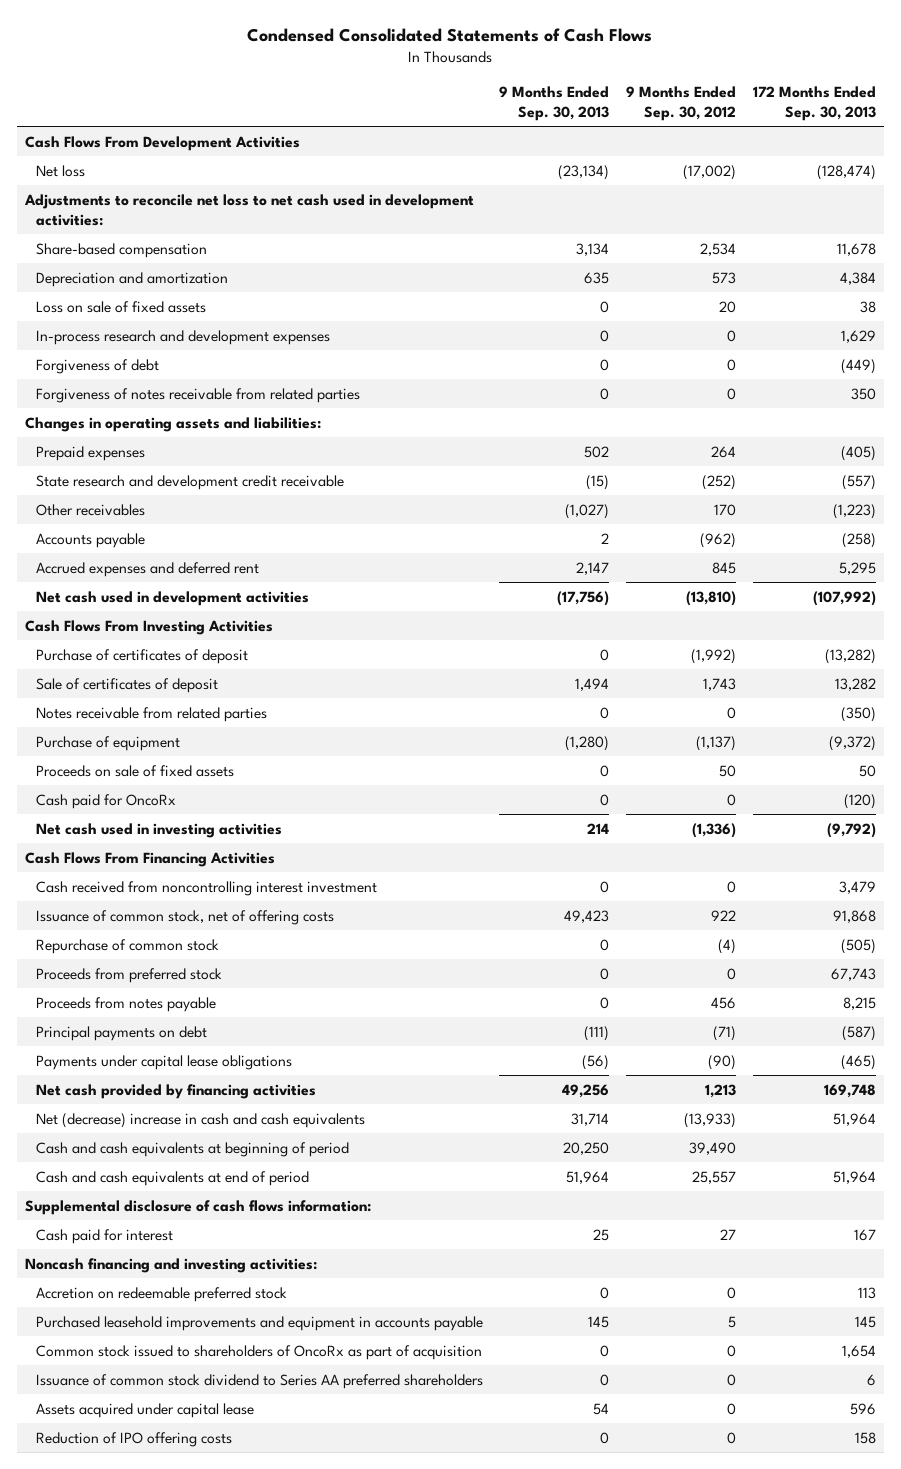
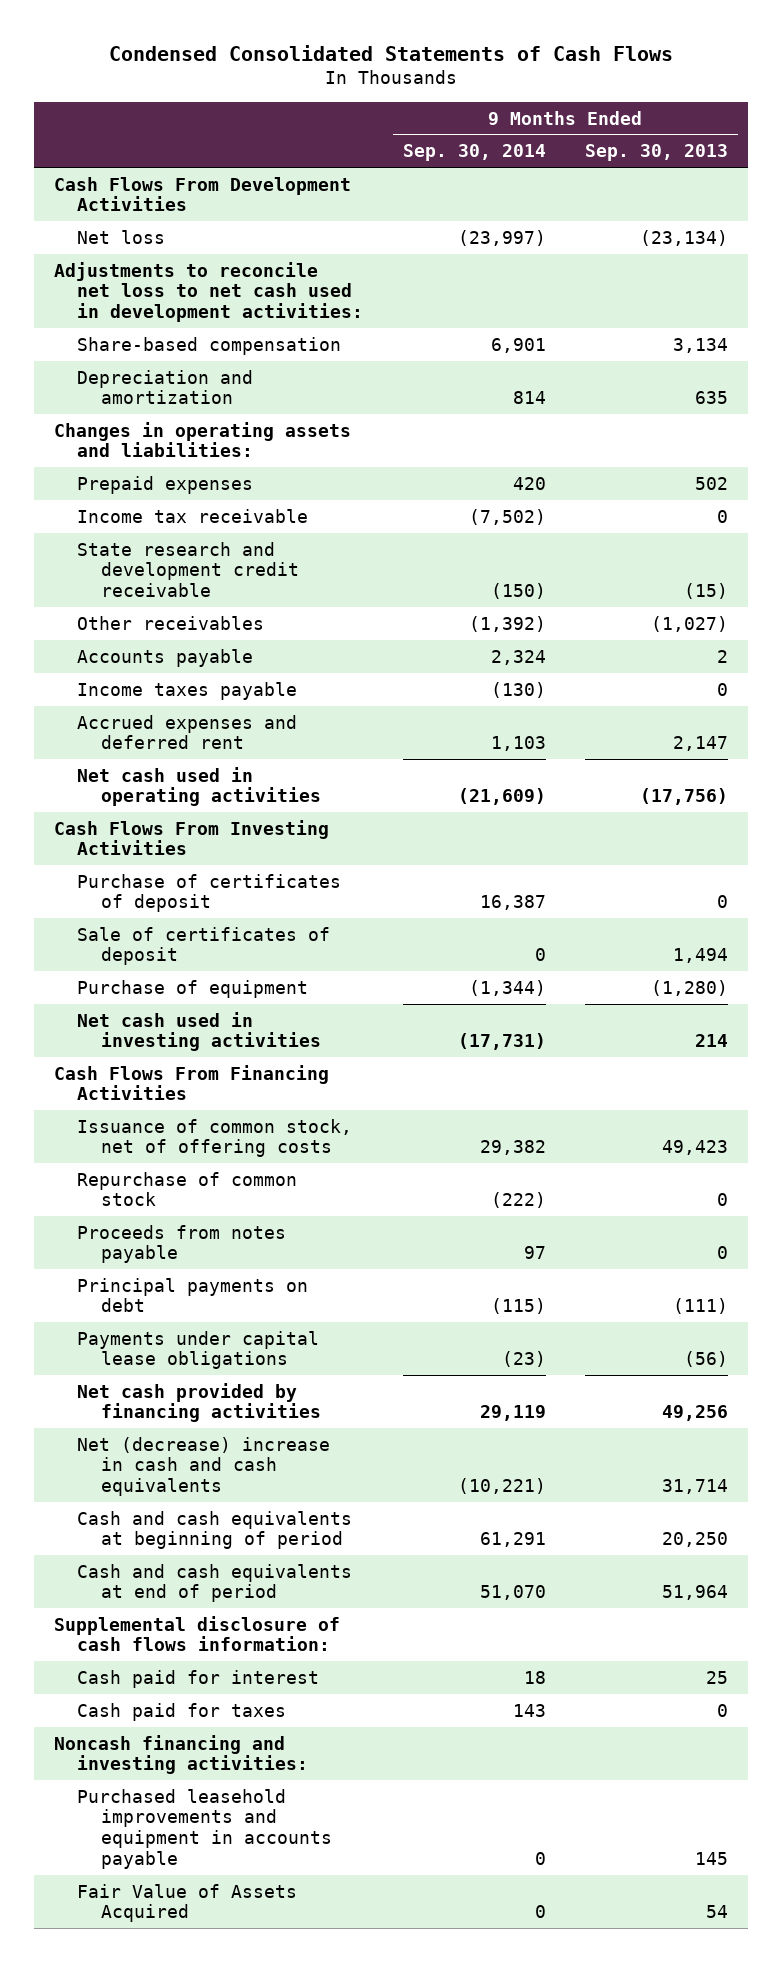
- | 9 Months Ended Sep. 30, 2013 | 9 Months Ended Sep. 30, 2012 | 172 Months Ended Sep. 30, 2013
+ | 9 Months Ended Sep. 30, 2014 | 9 Months Ended Sep. 30, 2013
- Loss on sale of fixed assets | 0 | 20 | 38
- In-process research and development expenses | 0 | 0 | 1,629
- Forgiveness of debt | 0 | 0 | (449)
- Forgiveness of notes receivable from related parties | 0 | 0 | 350
+ Income tax receivable | (7,502) | 0
+ Income taxes payable | (130) | 0
- Net cash used in development activities | (17,756) | (13,810) | (107,992)
+ Net cash used in operating activities | (21,609) | (17,756)
- Notes receivable from related parties | 0 | 0 | (350)
- Proceeds on sale of fixed assets | 0 | 50 | 50
- Cash paid for OncoRx | 0 | 0 | (120)
- Cash received from noncontrolling interest investment | 0 | 0 | 3,479
- Proceeds from preferred stock | 0 | 0 | 67,743
+ Cash paid for taxes | 143 | 0
- Accretion on redeemable preferred stock | 0 | 0 | 113
- Common stock issued to shareholders of OncoRx as part of acquisition | 0 | 0 | 1,654
- Issuance of common stock dividend to Series AA preferred shareholders | 0 | 0 | 6
- Assets acquired under capital lease | 54 | 0 | 596
- Reduction of IPO offering costs | 0 | 0 | 158
+ Fair Value of Assets Acquired | 0 | 54

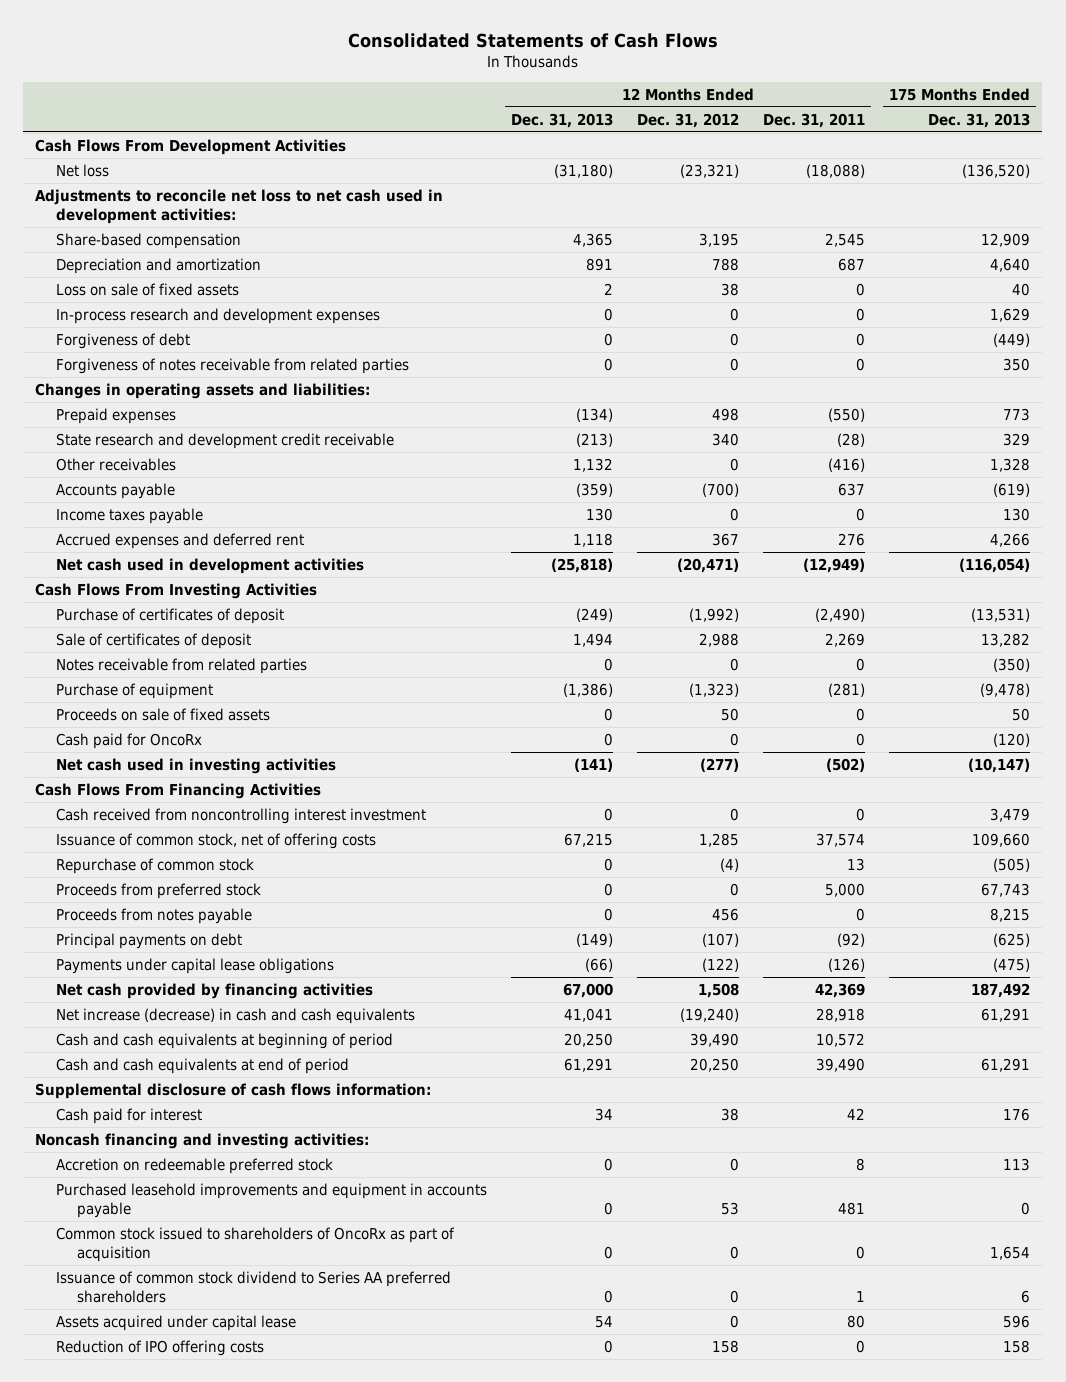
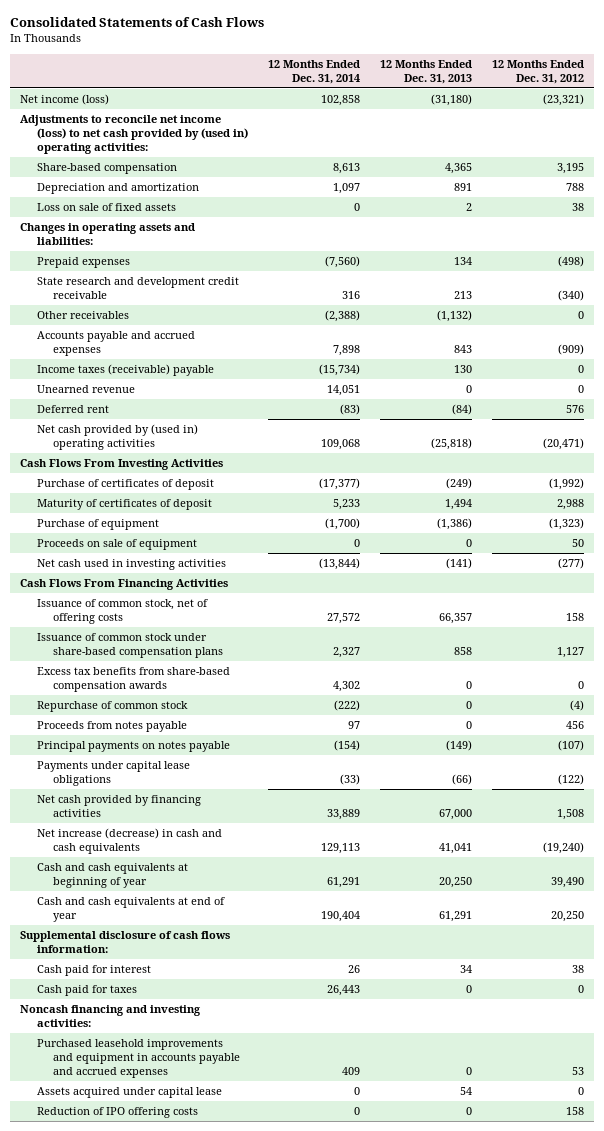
- | 12 Months Ended Dec. 31, 2013 | 12 Months Ended Dec. 31, 2012 | 12 Months Ended Dec. 31, 2011 | 175 Months Ended Dec. 31, 2013
+ | 12 Months Ended Dec. 31, 2014 | 12 Months Ended Dec. 31, 2013 | 12 Months Ended Dec. 31, 2012
- Cash Flows From Development Activities
- Net loss | (31,180) | (23,321) | (18,088) | (136,520)
- Adjustments to reconcile net loss to net cash used in development activities:
+ Net income (loss) | 102,858 | (31,180) | (23,321)
+ Adjustments to reconcile net income (loss) to net cash provided by (used in) operating activities:
- In-process research and development expenses | 0 | 0 | 0 | 1,629
- Forgiveness of debt | 0 | 0 | 0 | (449)
- Forgiveness of notes receivable from related parties | 0 | 0 | 0 | 350
- Prepaid expenses | (134) | 498 | (550) | 773
- State research and development credit receivable | (213) | 340 | (28) | 329
- Other receivables | 1,132 | 0 | (416) | 1,328
- Accounts payable | (359) | (700) | 637 | (619)
- Income taxes payable | 130 | 0 | 0 | 130
- Accrued expenses and deferred rent | 1,118 | 367 | 276 | 4,266
- Net cash used in development activities | (25,818) | (20,471) | (12,949) | (116,054)
+ Prepaid expenses | (7,560) | 134 | (498)
+ State research and development credit receivable | 316 | 213 | (340)
+ Other receivables | (2,388) | (1,132) | 0
+ Accounts payable and accrued expenses | 7,898 | 843 | (909)
+ Income taxes (receivable) payable | (15,734) | 130 | 0
+ Unearned revenue | 14,051 | 0 | 0
+ Deferred rent | (83) | (84) | 576
+ Net cash provided by (used in) operating activities | 109,068 | (25,818) | (20,471)
- Sale of certificates of deposit | 1,494 | 2,988 | 2,269 | 13,282
- Notes receivable from related parties | 0 | 0 | 0 | (350)
+ Maturity of certificates of deposit | 5,233 | 1,494 | 2,988
- Proceeds on sale of fixed assets | 0 | 50 | 0 | 50
- Cash paid for OncoRx | 0 | 0 | 0 | (120)
+ Proceeds on sale of equipment | 0 | 0 | 50
- Cash received from noncontrolling interest investment | 0 | 0 | 0 | 3,479
- Issuance of common stock, net of offering costs | 67,215 | 1,285 | 37,574 | 109,660
+ Issuance of common stock, net of offering costs | 27,572 | 66,357 | 158
+ Issuance of common stock under share-based compensation plans | 2,327 | 858 | 1,127
+ Excess tax benefits from share-based compensation awards | 4,302 | 0 | 0
- Proceeds from preferred stock | 0 | 0 | 5,000 | 67,743
- Principal payments on debt | (149) | (107) | (92) | (625)
+ Principal payments on notes payable | (154) | (149) | (107)
- Cash and cash equivalents at beginning of period | 20,250 | 39,490 | 10,572 |
- Cash and cash equivalents at end of period | 61,291 | 20,250 | 39,490 | 61,291
+ Cash and cash equivalents at beginning of year | 61,291 | 20,250 | 39,490
+ Cash and cash equivalents at end of year | 190,404 | 61,291 | 20,250
+ Cash paid for taxes | 26,443 | 0 | 0
- Accretion on redeemable preferred stock | 0 | 0 | 8 | 113
- Purchased leasehold improvements and equipment in accounts payable | 0 | 53 | 481 | 0
- Common stock issued to shareholders of OncoRx as part of acquisition | 0 | 0 | 0 | 1,654
- Issuance of common stock dividend to Series AA preferred shareholders | 0 | 0 | 1 | 6
+ Purchased leasehold improvements and equipment in accounts payable and accrued expenses | 409 | 0 | 53

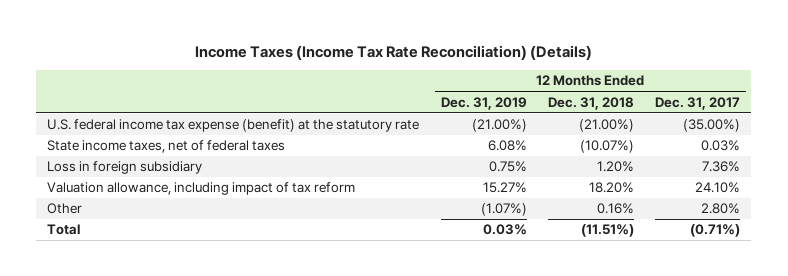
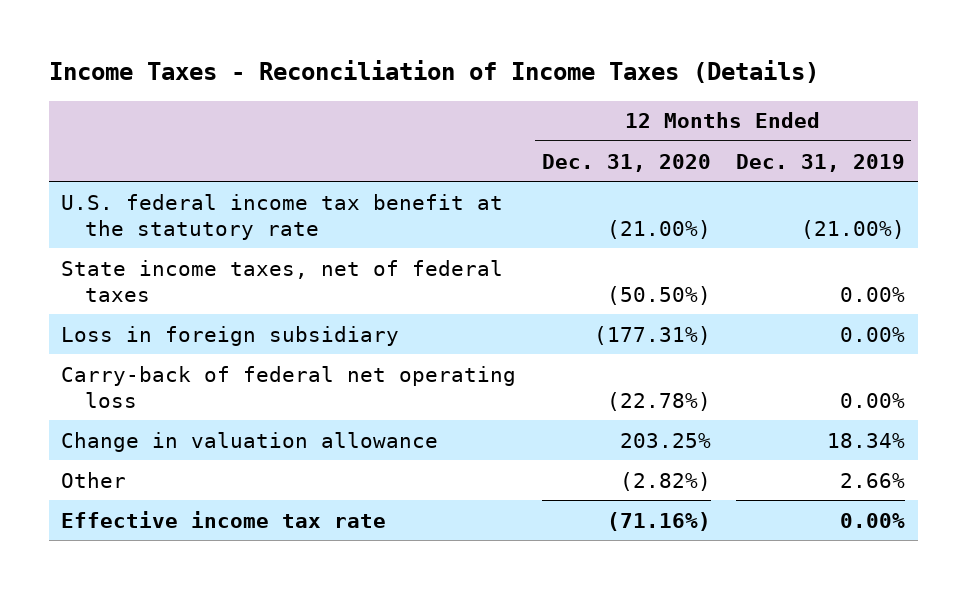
- Income Taxes (Income Tax Rate Reconciliation) (Details)
+ Income Taxes - Reconciliation of Income Taxes (Details)
- | 12 Months Ended Dec. 31, 2019 | 12 Months Ended Dec. 31, 2018 | 12 Months Ended Dec. 31, 2017
+ | 12 Months Ended Dec. 31, 2020 | 12 Months Ended Dec. 31, 2019
- U.S. federal income tax expense (benefit) at the statutory rate | (21.00%) | (21.00%) | (35.00%)
- State income taxes, net of federal taxes | 6.08% | (10.07%) | 0.03%
- Loss in foreign subsidiary | 0.75% | 1.20% | 7.36%
- Valuation allowance, including impact of tax reform | 15.27% | 18.20% | 24.10%
- Other | (1.07%) | 0.16% | 2.80%
- Total | 0.03% | (11.51%) | (0.71%)
+ U.S. federal income tax benefit at the statutory rate | (21.00%) | (21.00%)
+ State income taxes, net of federal taxes | (50.50%) | 0.00%
+ Loss in foreign subsidiary | (177.31%) | 0.00%
+ Carry-back of federal net operating loss | (22.78%) | 0.00%
+ Change in valuation allowance | 203.25% | 18.34%
+ Other | (2.82%) | 2.66%
+ Effective income tax rate | (71.16%) | 0.00%

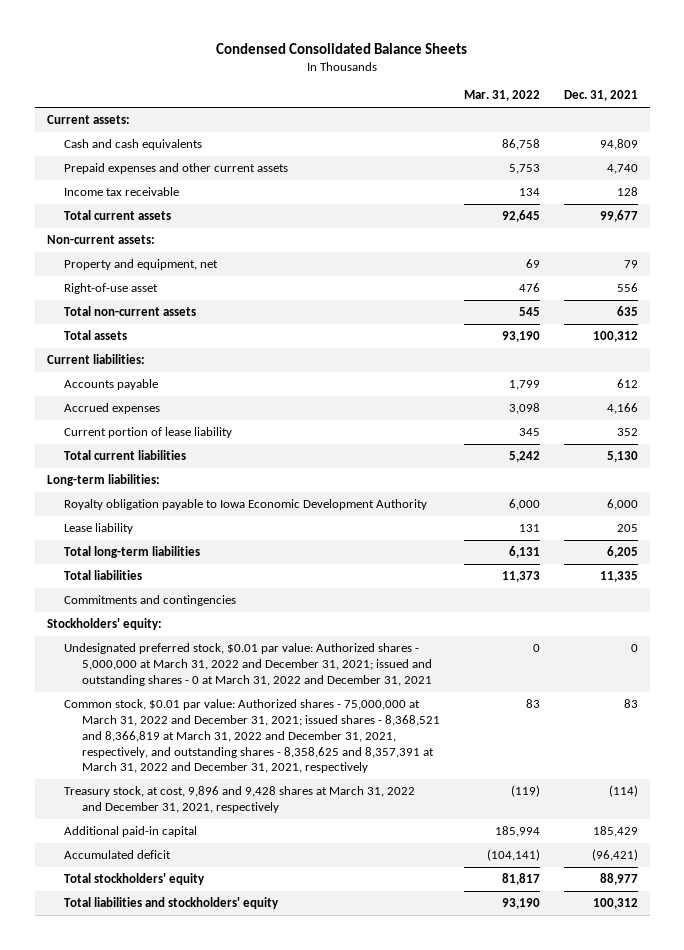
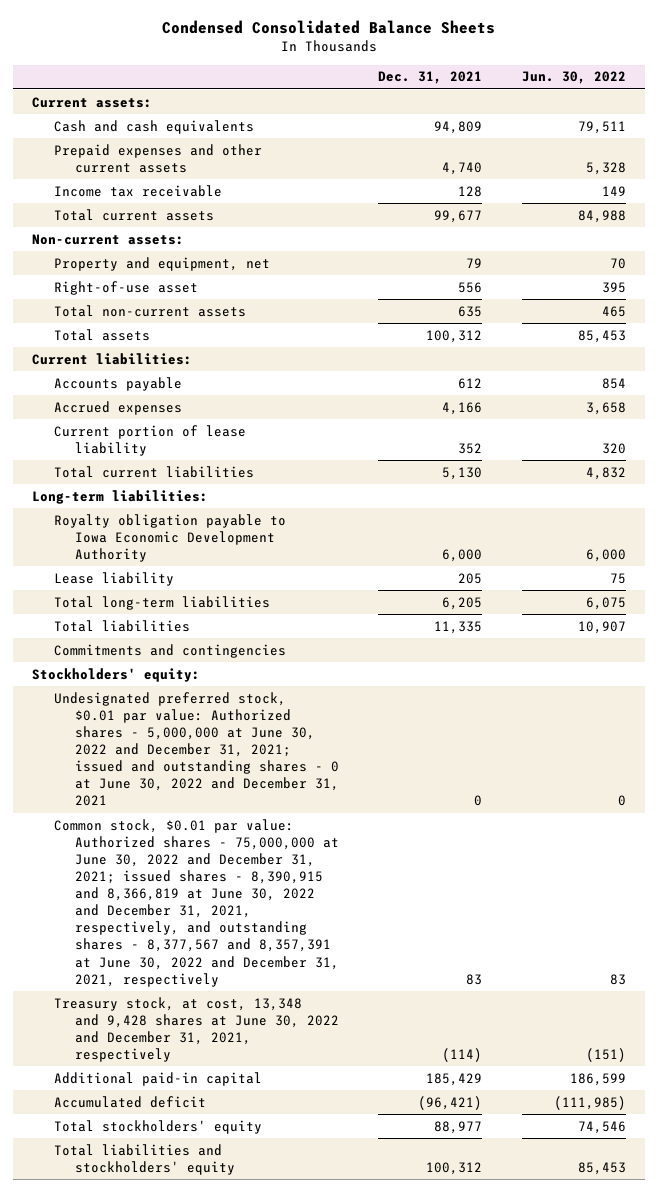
- | Mar. 31, 2022 | Dec. 31, 2021
+ | Dec. 31, 2021 | Jun. 30, 2022
- Undesignated preferred stock, $0.01 par value: Authorized shares - 5,000,000 at March 31, 2022 and December 31, 2021; issued and outstanding shares - 0 at March 31, 2022 and December 31, 2021 | 0 | 0
- Common stock, $0.01 par value: Authorized shares - 75,000,000 at March 31, 2022 and December 31, 2021; issued shares - 8,368,521 and 8,366,819 at March 31, 2022 and December 31, 2021, respectively, and outstanding shares - 8,358,625 and 8,357,391 at March 31, 2022 and December 31, 2021, respectively | 83 | 83
- Treasury stock, at cost, 9,896 and 9,428 shares at March 31, 2022 and December 31, 2021, respectively | (119) | (114)
+ Undesignated preferred stock, $0.01 par value: Authorized shares - 5,000,000 at June 30, 2022 and December 31, 2021; issued and outstanding shares - 0 at June 30, 2022 and December 31, 2021 | 0 | 0
+ Common stock, $0.01 par value: Authorized shares - 75,000,000 at June 30, 2022 and December 31, 2021; issued shares - 8,390,915 and 8,366,819 at June 30, 2022 and December 31, 2021, respectively, and outstanding shares - 8,377,567 and 8,357,391 at June 30, 2022 and December 31, 2021, respectively | 83 | 83
+ Treasury stock, at cost, 13,348 and 9,428 shares at June 30, 2022 and December 31, 2021, respectively | (114) | (151)

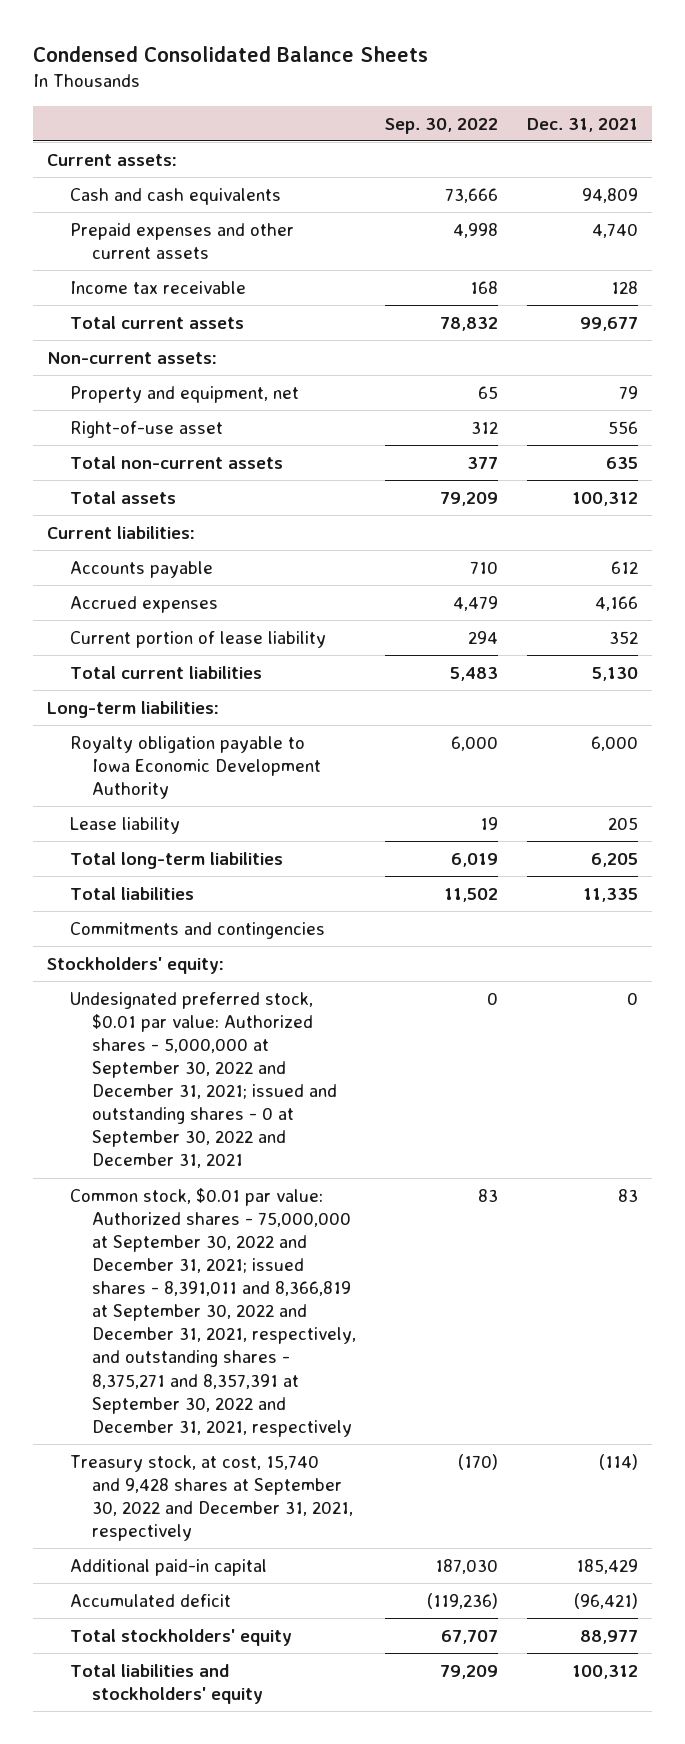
- | Dec. 31, 2021 | Jun. 30, 2022
+ | Sep. 30, 2022 | Dec. 31, 2021
- Undesignated preferred stock, $0.01 par value: Authorized shares - 5,000,000 at June 30, 2022 and December 31, 2021; issued and outstanding shares - 0 at June 30, 2022 and December 31, 2021 | 0 | 0
- Common stock, $0.01 par value: Authorized shares - 75,000,000 at June 30, 2022 and December 31, 2021; issued shares - 8,390,915 and 8,366,819 at June 30, 2022 and December 31, 2021, respectively, and outstanding shares - 8,377,567 and 8,357,391 at June 30, 2022 and December 31, 2021, respectively | 83 | 83
- Treasury stock, at cost, 13,348 and 9,428 shares at June 30, 2022 and December 31, 2021, respectively | (114) | (151)
+ Undesignated preferred stock, $0.01 par value: Authorized shares - 5,000,000 at September 30, 2022 and December 31, 2021; issued and outstanding shares - 0 at September 30, 2022 and December 31, 2021 | 0 | 0
+ Common stock, $0.01 par value: Authorized shares - 75,000,000 at September 30, 2022 and December 31, 2021; issued shares - 8,391,011 and 8,366,819 at September 30, 2022 and December 31, 2021, respectively, and outstanding shares - 8,375,271 and 8,357,391 at September 30, 2022 and December 31, 2021, respectively | 83 | 83
+ Treasury stock, at cost, 15,740 and 9,428 shares at September 30, 2022 and December 31, 2021, respectively | (170) | (114)

